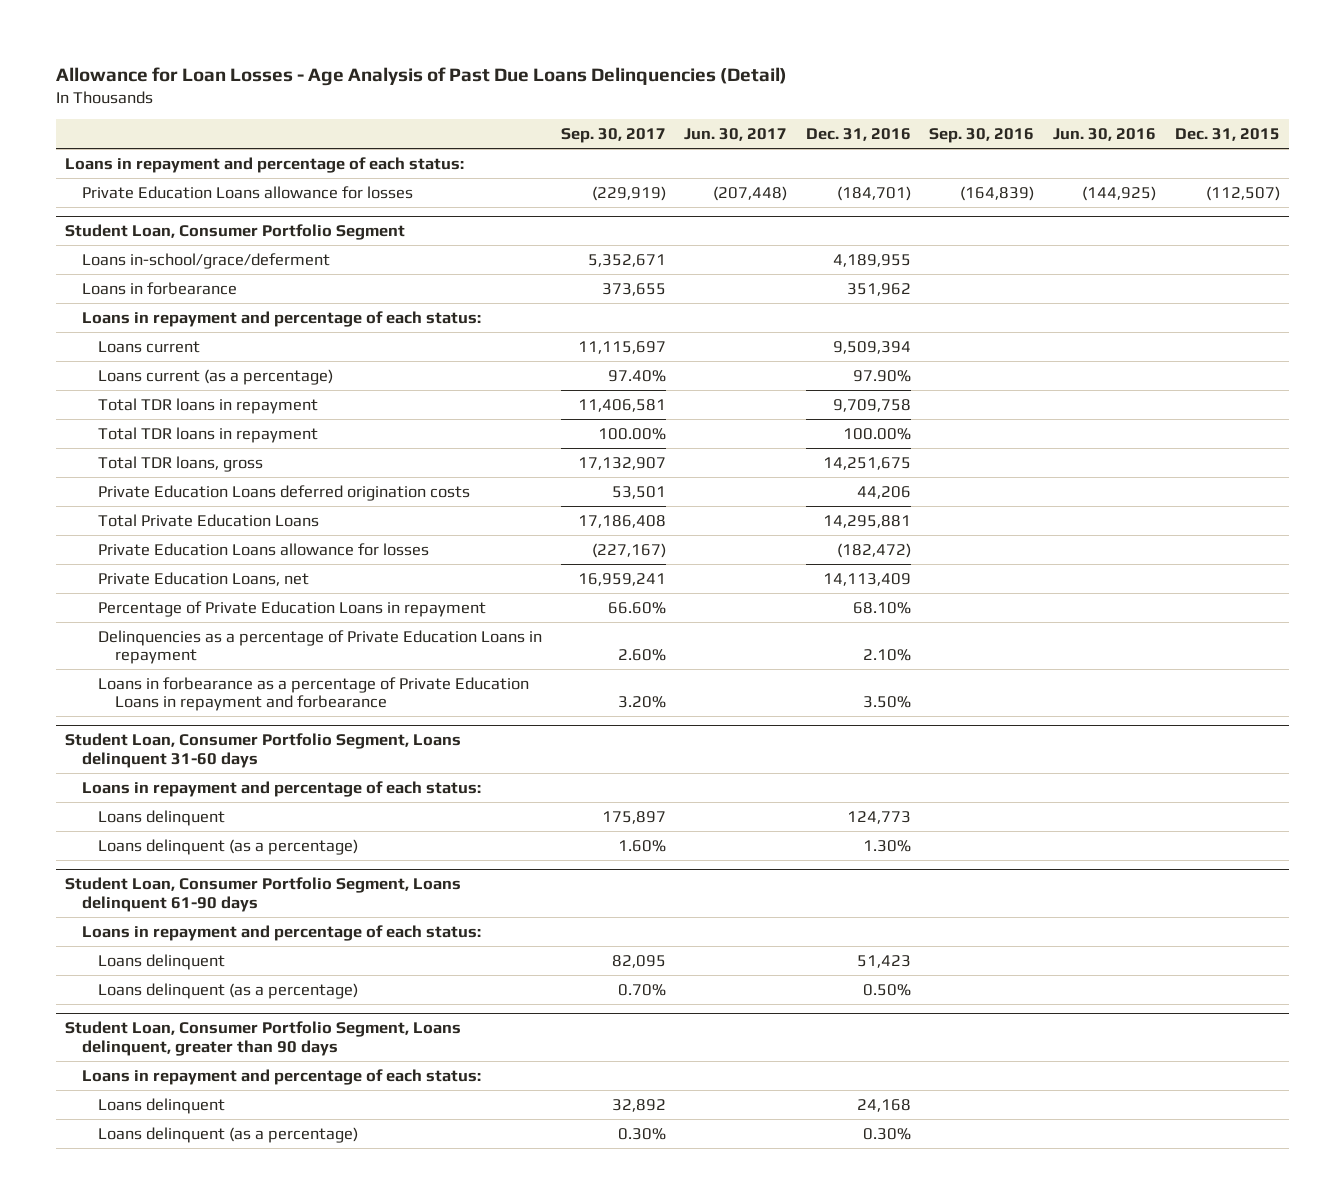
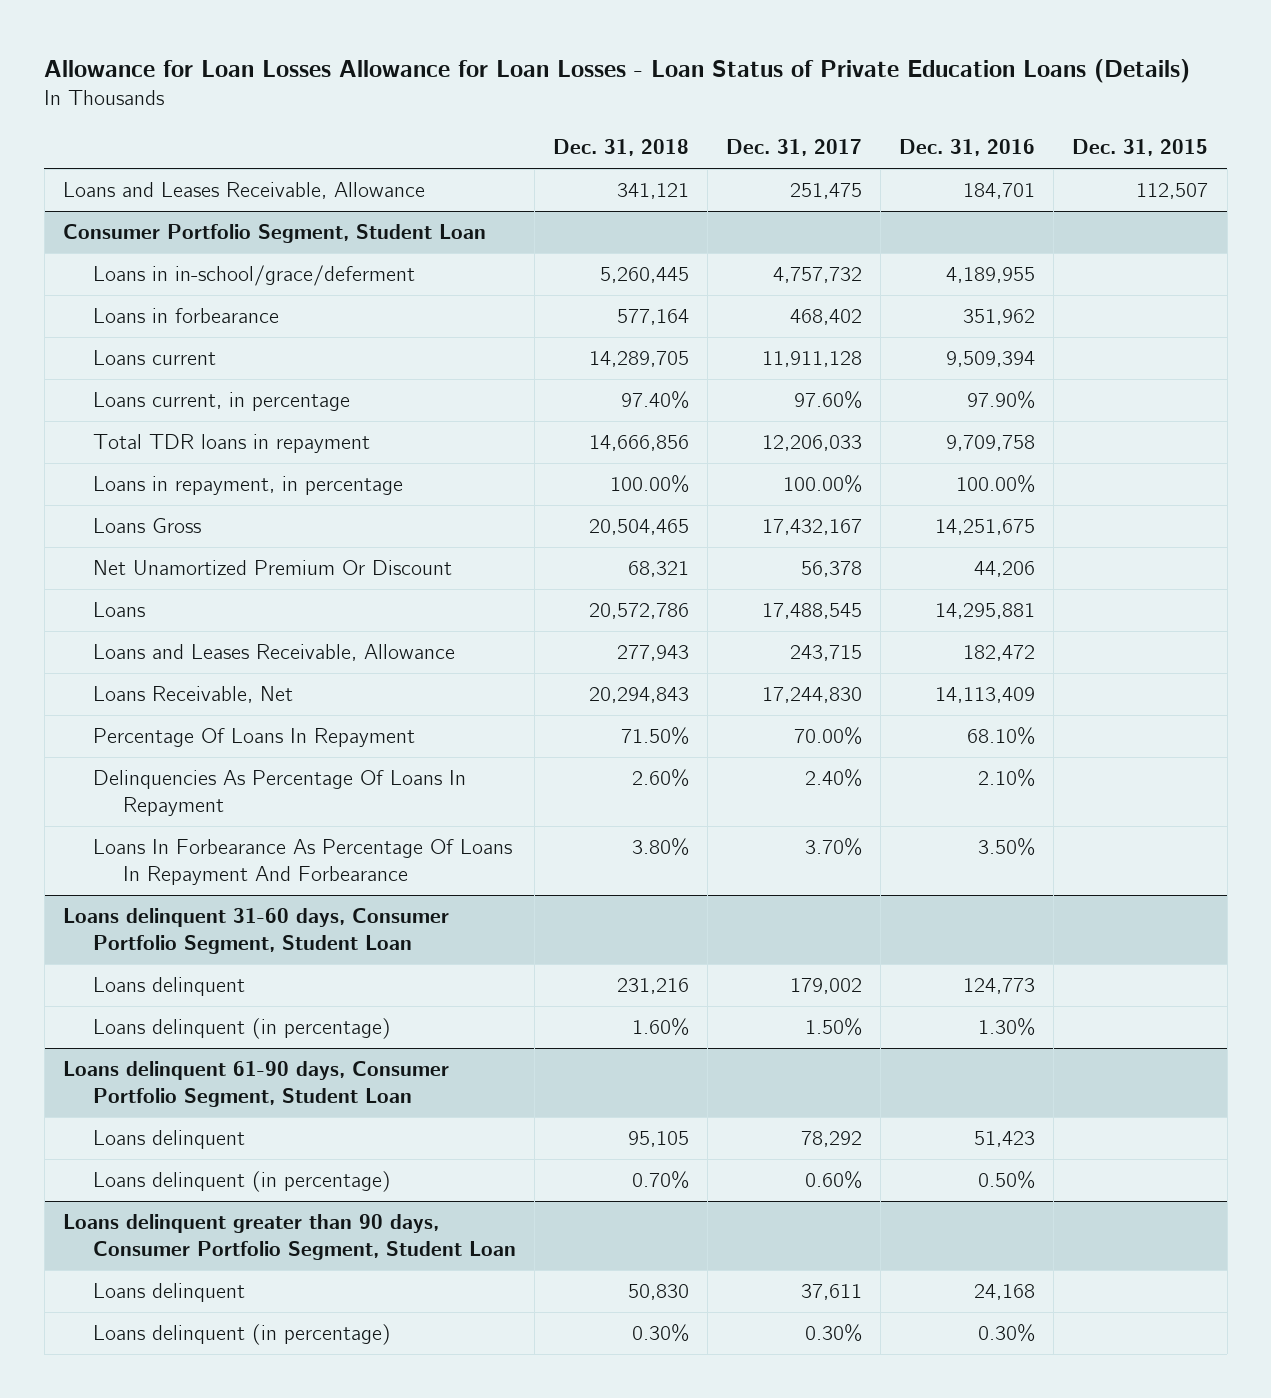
- Allowance for Loan Losses - Age Analysis of Past Due Loans Delinquencies (Detail)
+ Allowance for Loan Losses Allowance for Loan Losses - Loan Status of Private Education Loans (Details)
- | Sep. 30, 2017 | Jun. 30, 2017 | Dec. 31, 2016 | Sep. 30, 2016 | Jun. 30, 2016 | Dec. 31, 2015
+ | Dec. 31, 2018 | Dec. 31, 2017 | Dec. 31, 2016 | Dec. 31, 2015
- Loans in repayment and percentage of each status:
- Private Education Loans allowance for losses | (229,919) | (207,448) | (184,701) | (164,839) | (144,925) | (112,507)
- Student Loan, Consumer Portfolio Segment
- Loans in-school/grace/deferment | 5,352,671 | | 4,189,955 | | |
+ Loans and Leases Receivable, Allowance | 341,121 | 251,475 | 184,701 | 112,507
+ Consumer Portfolio Segment, Student Loan
+ Loans in in-school/grace/deferment | 5,260,445 | 4,757,732 | 4,189,955 |
- Loans in repayment and percentage of each status:
- Loans current (as a percentage) | 97.40% | | 97.90% | | |
+ Loans current, in percentage | 97.40% | 97.60% | 97.90% |
- Total TDR loans in repayment | 100.00% | | 100.00% | | |
- Total TDR loans, gross | 17,132,907 | | 14,251,675 | | |
- Private Education Loans deferred origination costs | 53,501 | | 44,206 | | |
- Total Private Education Loans | 17,186,408 | | 14,295,881 | | |
- Private Education Loans allowance for losses | (227,167) | | (182,472) | | |
- Private Education Loans, net | 16,959,241 | | 14,113,409 | | |
- Percentage of Private Education Loans in repayment | 66.60% | | 68.10% | | |
- Delinquencies as a percentage of Private Education Loans in repayment | 2.60% | | 2.10% | | |
- Loans in forbearance as a percentage of Private Education Loans in repayment and forbearance | 3.20% | | 3.50% | | |
- Student Loan, Consumer Portfolio Segment, Loans delinquent 31-60 days
- Loans in repayment and percentage of each status:
+ Loans in repayment, in percentage | 100.00% | 100.00% | 100.00% |
+ Loans Gross | 20,504,465 | 17,432,167 | 14,251,675 |
+ Net Unamortized Premium Or Discount | 68,321 | 56,378 | 44,206 |
+ Loans | 20,572,786 | 17,488,545 | 14,295,881 |
+ Loans and Leases Receivable, Allowance | 277,943 | 243,715 | 182,472 |
+ Loans Receivable, Net | 20,294,843 | 17,244,830 | 14,113,409 |
+ Percentage Of Loans In Repayment | 71.50% | 70.00% | 68.10% |
+ Delinquencies As Percentage Of Loans In Repayment | 2.60% | 2.40% | 2.10% |
+ Loans In Forbearance As Percentage Of Loans In Repayment And Forbearance | 3.80% | 3.70% | 3.50% |
+ Loans delinquent 31-60 days, Consumer Portfolio Segment, Student Loan
- Loans delinquent (as a percentage) | 1.60% | | 1.30% | | |
- Student Loan, Consumer Portfolio Segment, Loans delinquent 61-90 days
- Loans in repayment and percentage of each status:
+ Loans delinquent (in percentage) | 1.60% | 1.50% | 1.30% |
+ Loans delinquent 61-90 days, Consumer Portfolio Segment, Student Loan
- Loans delinquent (as a percentage) | 0.70% | | 0.50% | | |
- Student Loan, Consumer Portfolio Segment, Loans delinquent, greater than 90 days
- Loans in repayment and percentage of each status:
+ Loans delinquent (in percentage) | 0.70% | 0.60% | 0.50% |
+ Loans delinquent greater than 90 days, Consumer Portfolio Segment, Student Loan
- Loans delinquent (as a percentage) | 0.30% | | 0.30% | | |
+ Loans delinquent (in percentage) | 0.30% | 0.30% | 0.30% |

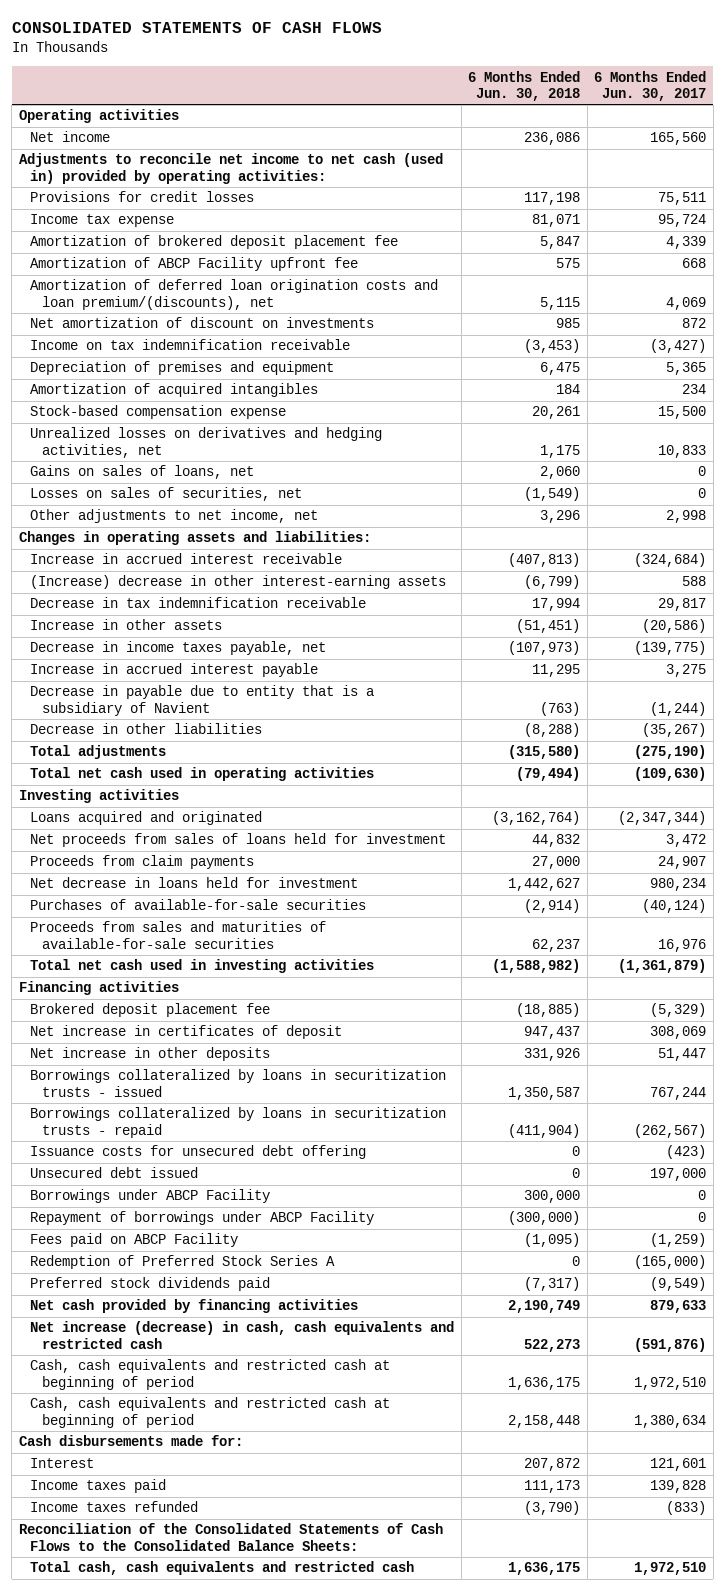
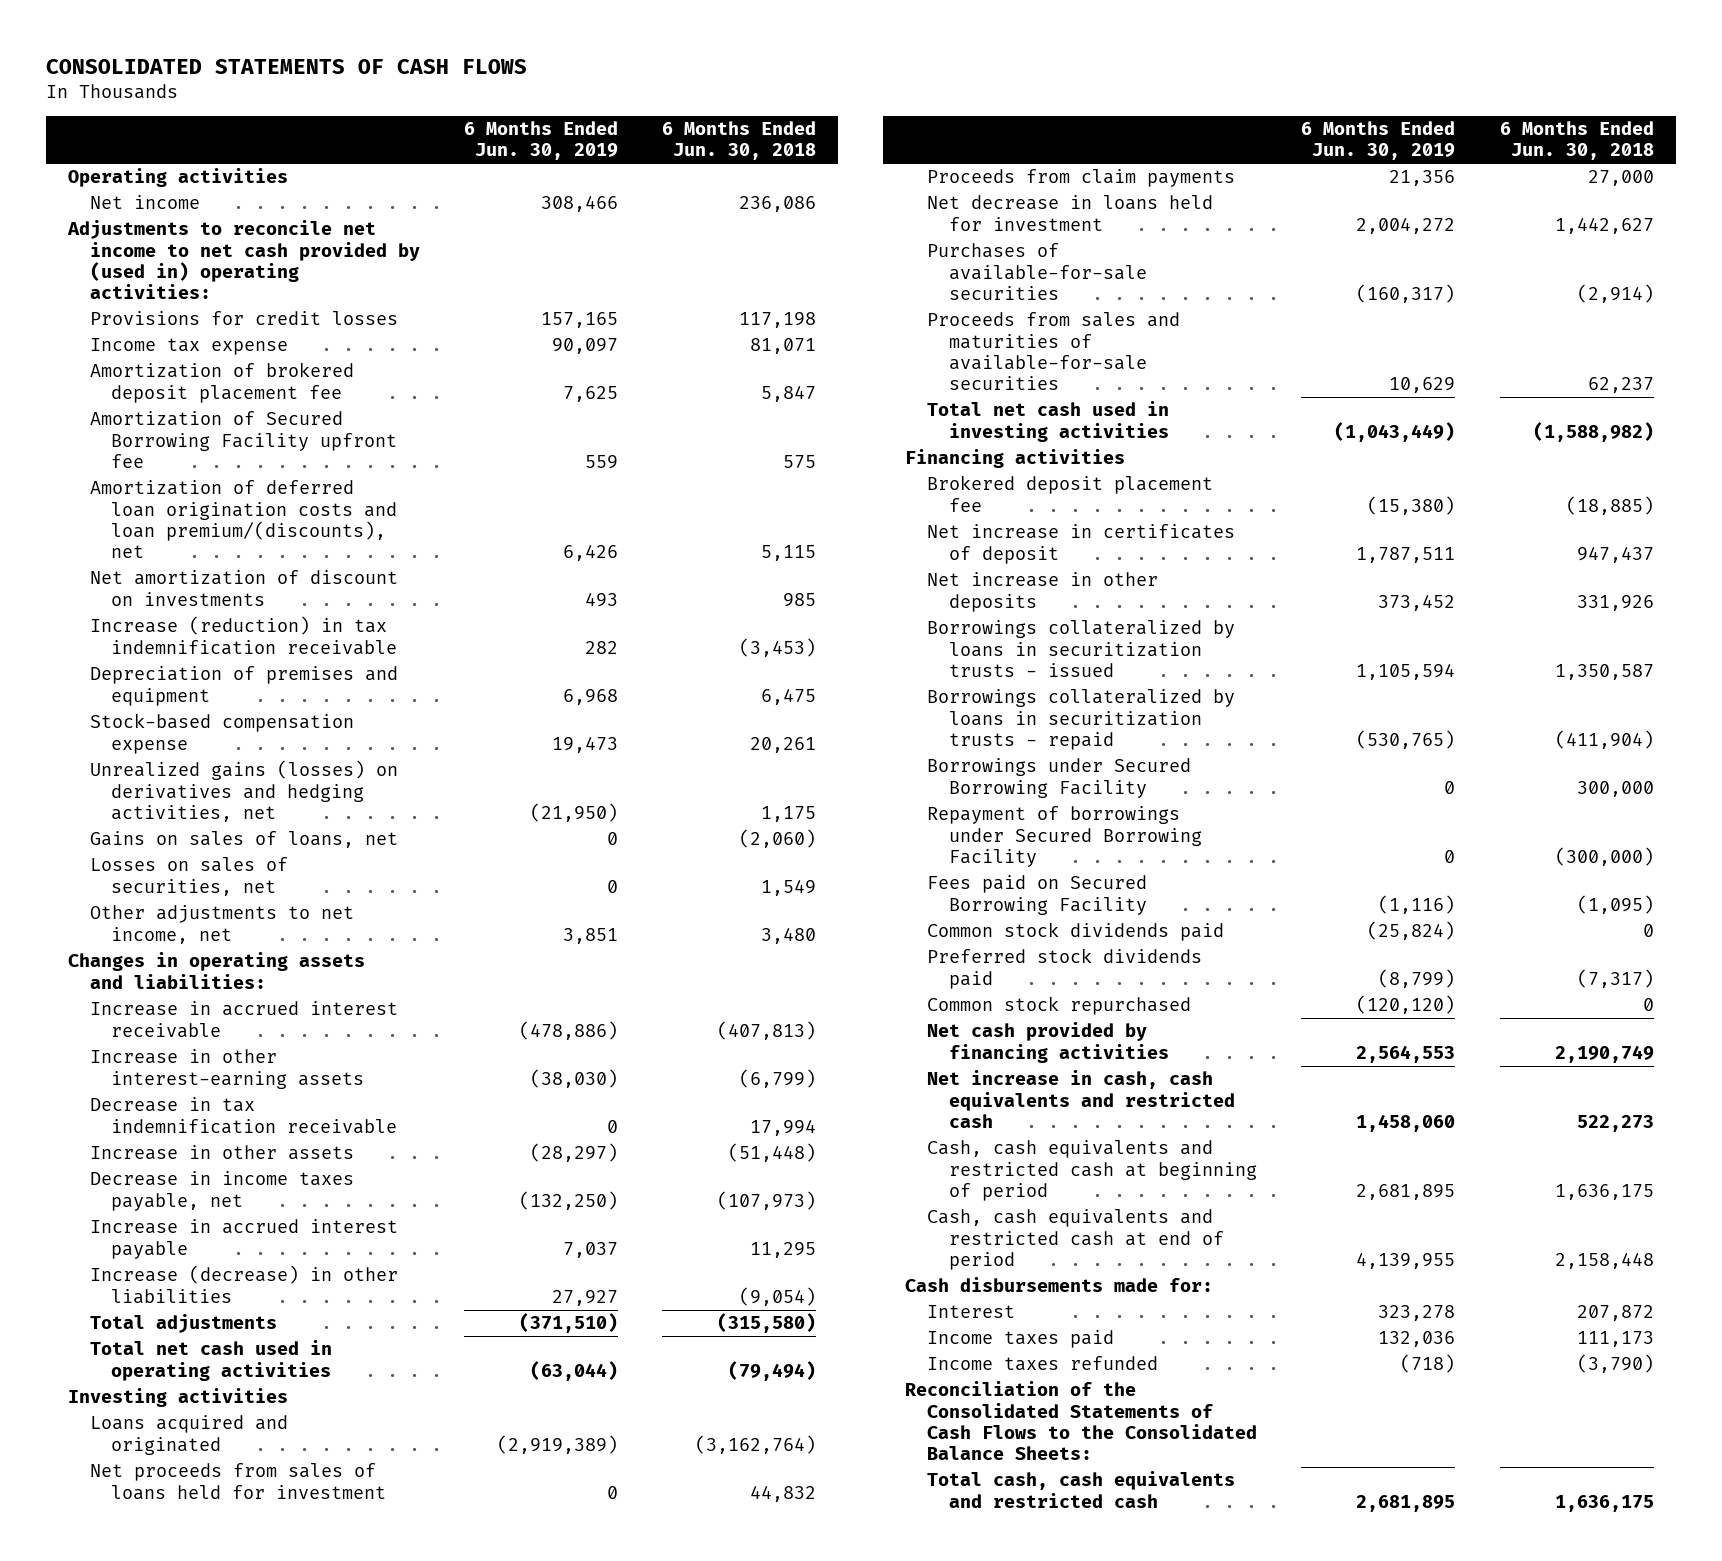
- | 6 Months Ended Jun. 30, 2018 | 6 Months Ended Jun. 30, 2017
+ | 6 Months Ended Jun. 30, 2019 | 6 Months Ended Jun. 30, 2018
- Adjustments to reconcile net income to net cash (used in) provided by operating activities:
+ Adjustments to reconcile net income to net cash provided by (used in) operating activities:
- Amortization of ABCP Facility upfront fee | 575 | 668
+ Amortization of Secured Borrowing Facility upfront fee | 559 | 575
- Income on tax indemnification receivable | (3,453) | (3,427)
+ Increase (reduction) in tax indemnification receivable | 282 | (3,453)
- Amortization of acquired intangibles | 184 | 234
- Unrealized losses on derivatives and hedging activities, net | 1,175 | 10,833
- Gains on sales of loans, net | 2,060 | 0
- Losses on sales of securities, net | (1,549) | 0
- Other adjustments to net income, net | 3,296 | 2,998
+ Unrealized gains (losses) on derivatives and hedging activities, net | (21,950) | 1,175
+ Gains on sales of loans, net | 0 | (2,060)
+ Losses on sales of securities, net | 0 | 1,549
+ Other adjustments to net income, net | 3,851 | 3,480
- (Increase) decrease in other interest-earning assets | (6,799) | 588
+ Increase in other interest-earning assets | (38,030) | (6,799)
- Increase in other assets | (51,451) | (20,586)
+ Increase in other assets | (28,297) | (51,448)
- Decrease in payable due to entity that is a subsidiary of Navient | (763) | (1,244)
- Decrease in other liabilities | (8,288) | (35,267)
+ Increase (decrease) in other liabilities | 27,927 | (9,054)
- Issuance costs for unsecured debt offering | 0 | (423)
- Unsecured debt issued | 0 | 197,000
- Borrowings under ABCP Facility | 300,000 | 0
- Repayment of borrowings under ABCP Facility | (300,000) | 0
- Fees paid on ABCP Facility | (1,095) | (1,259)
- Redemption of Preferred Stock Series A | 0 | (165,000)
+ Borrowings under Secured Borrowing Facility | 0 | 300,000
+ Repayment of borrowings under Secured Borrowing Facility | 0 | (300,000)
+ Fees paid on Secured Borrowing Facility | (1,116) | (1,095)
+ Common stock dividends paid | (25,824) | 0
+ Common stock repurchased | (120,120) | 0
- Net increase (decrease) in cash, cash equivalents and restricted cash | 522,273 | (591,876)
+ Net increase in cash, cash equivalents and restricted cash | 1,458,060 | 522,273
- Cash, cash equivalents and restricted cash at beginning of period | 2,158,448 | 1,380,634
+ Cash, cash equivalents and restricted cash at end of period | 4,139,955 | 2,158,448

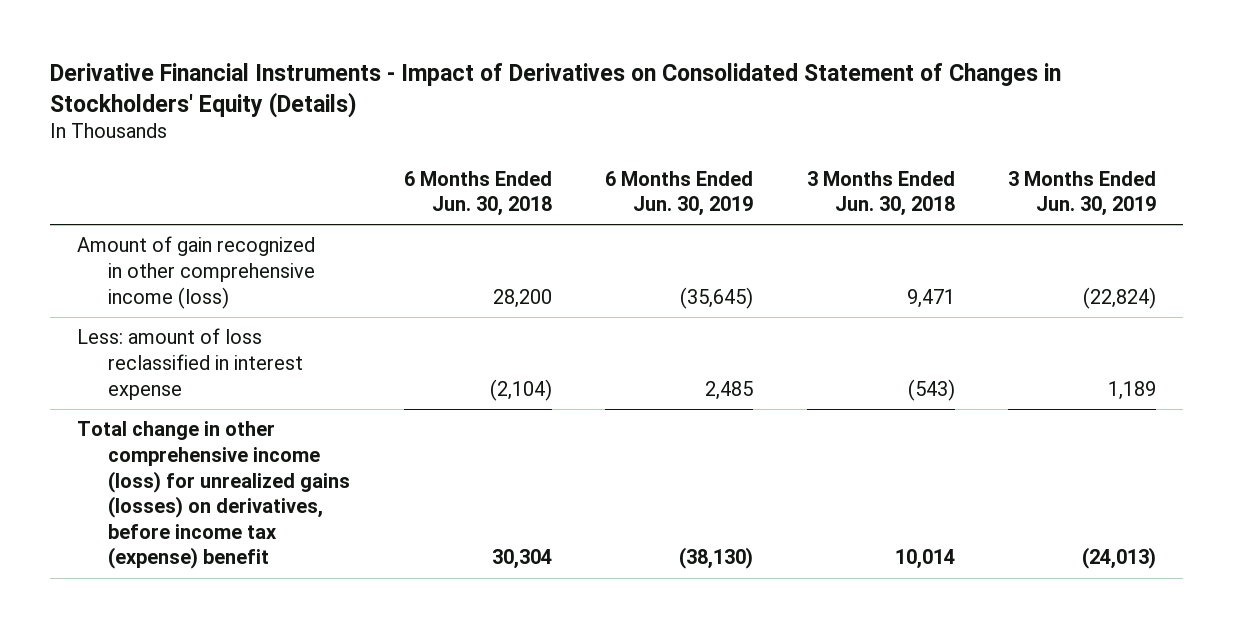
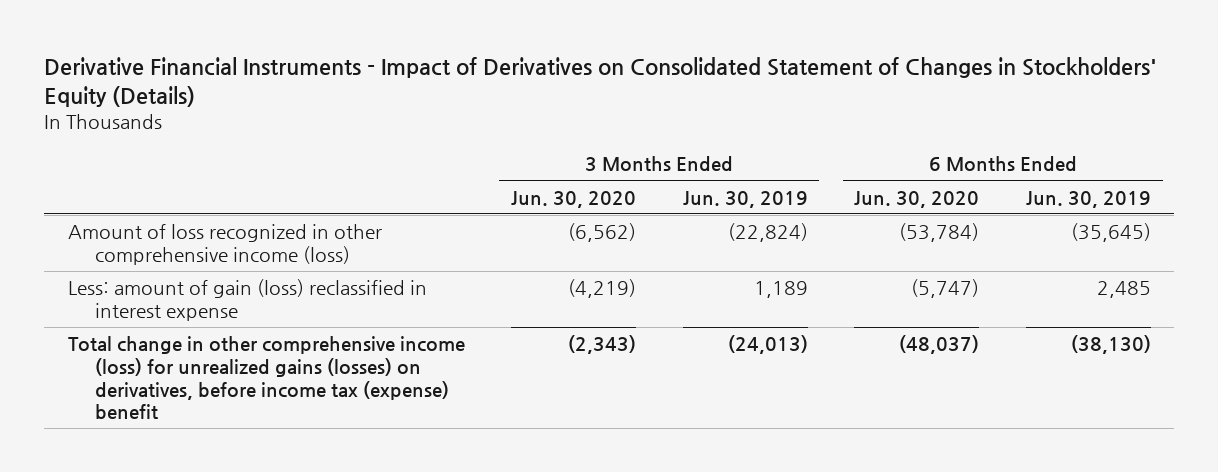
- | 6 Months Ended Jun. 30, 2018 | 6 Months Ended Jun. 30, 2019 | 3 Months Ended Jun. 30, 2018 | 3 Months Ended Jun. 30, 2019
+ | 3 Months Ended Jun. 30, 2020 | 3 Months Ended Jun. 30, 2019 | 6 Months Ended Jun. 30, 2020 | 6 Months Ended Jun. 30, 2019
- Amount of gain recognized in other comprehensive income (loss) | 28,200 | (35,645) | 9,471 | (22,824)
- Less: amount of loss reclassified in interest expense | (2,104) | 2,485 | (543) | 1,189
+ Amount of loss recognized in other comprehensive income (loss) | (6,562) | (22,824) | (53,784) | (35,645)
+ Less: amount of gain (loss) reclassified in interest expense | (4,219) | 1,189 | (5,747) | 2,485

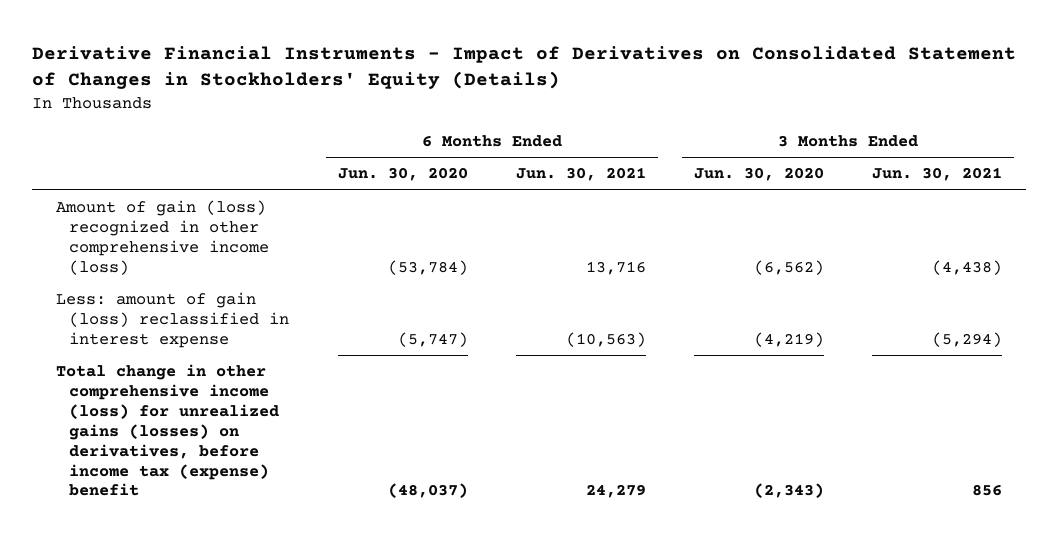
- | 3 Months Ended Jun. 30, 2020 | 3 Months Ended Jun. 30, 2019 | 6 Months Ended Jun. 30, 2020 | 6 Months Ended Jun. 30, 2019
+ | 6 Months Ended Jun. 30, 2020 | 6 Months Ended Jun. 30, 2021 | 3 Months Ended Jun. 30, 2020 | 3 Months Ended Jun. 30, 2021
- Amount of loss recognized in other comprehensive income (loss) | (6,562) | (22,824) | (53,784) | (35,645)
+ Amount of gain (loss) recognized in other comprehensive income (loss) | (53,784) | 13,716 | (6,562) | (4,438)

